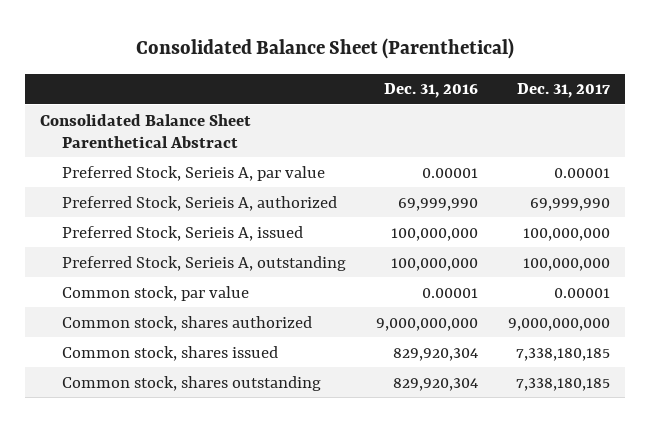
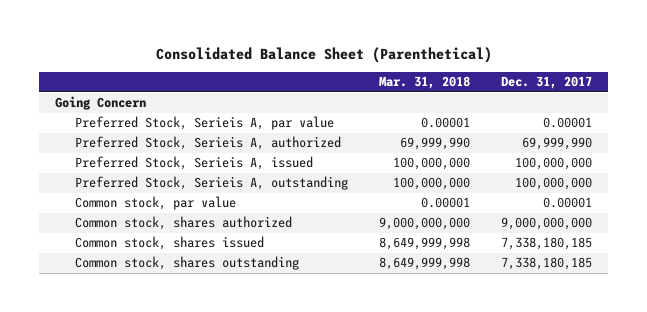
- | Dec. 31, 2016 | Dec. 31, 2017
+ | Mar. 31, 2018 | Dec. 31, 2017
- Consolidated Balance Sheet Parenthetical Abstract
+ Going Concern

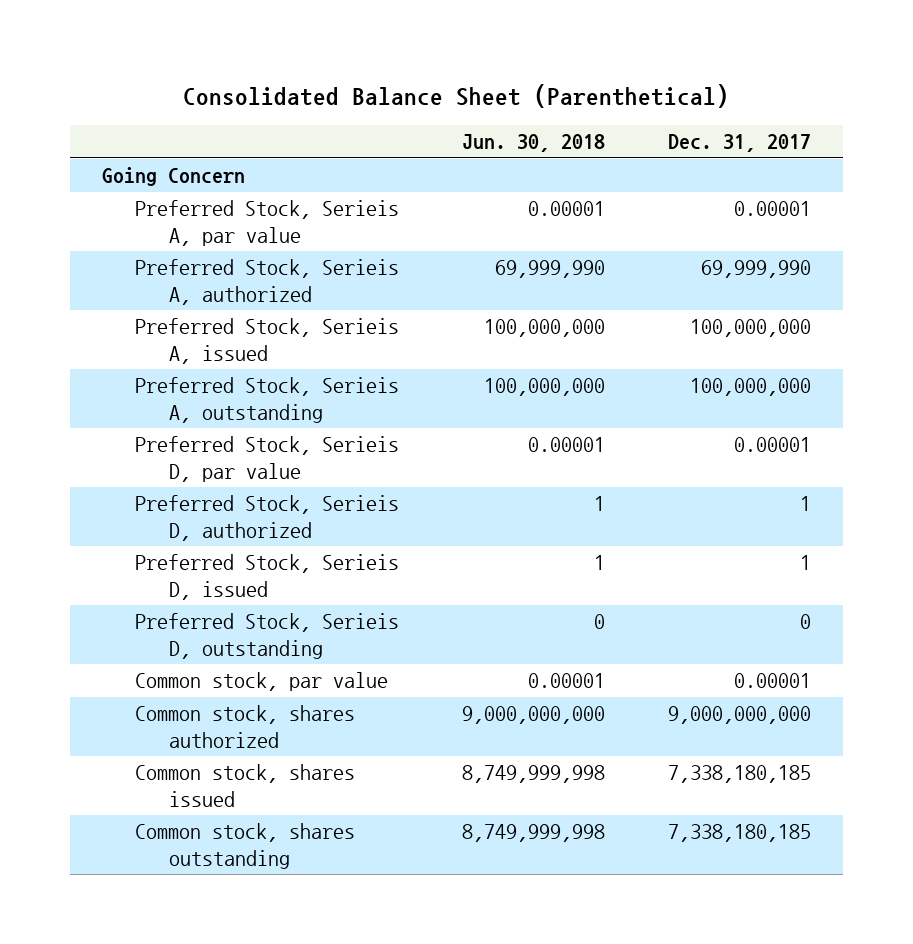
- | Mar. 31, 2018 | Dec. 31, 2017
+ | Jun. 30, 2018 | Dec. 31, 2017
+ Preferred Stock, Serieis D, par value | 0.00001 | 0.00001
+ Preferred Stock, Serieis D, authorized | 1 | 1
+ Preferred Stock, Serieis D, issued | 1 | 1
+ Preferred Stock, Serieis D, outstanding | 0 | 0

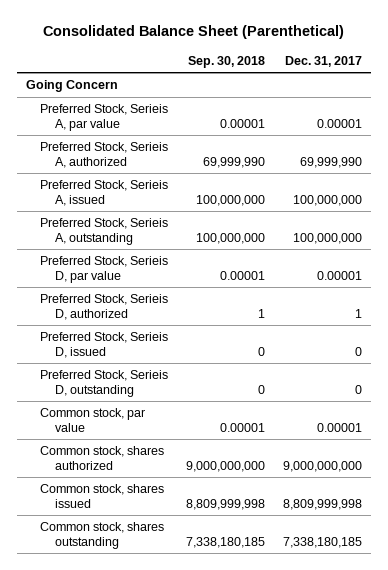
- | Jun. 30, 2018 | Dec. 31, 2017
+ | Sep. 30, 2018 | Dec. 31, 2017
- Preferred Stock, Serieis D, issued | 1 | 1
+ Preferred Stock, Serieis D, issued | 0 | 0
- Common stock, shares issued | 8,749,999,998 | 7,338,180,185
+ Common stock, shares issued | 8,809,999,998 | 8,809,999,998

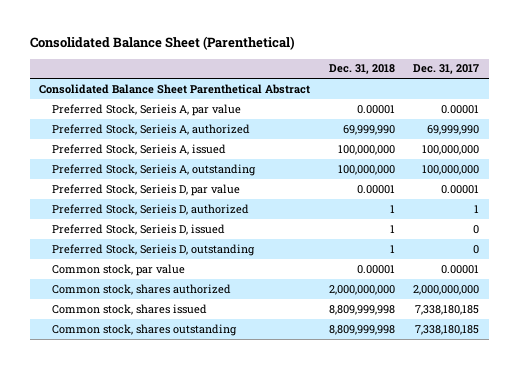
- | Sep. 30, 2018 | Dec. 31, 2017
+ | Dec. 31, 2018 | Dec. 31, 2017
- Going Concern
+ Consolidated Balance Sheet Parenthetical Abstract
- Common stock, shares authorized | 9,000,000,000 | 9,000,000,000
- Common stock, shares issued | 8,809,999,998 | 8,809,999,998
+ Common stock, shares authorized | 2,000,000,000 | 2,000,000,000
+ Common stock, shares issued | 8,809,999,998 | 7,338,180,185

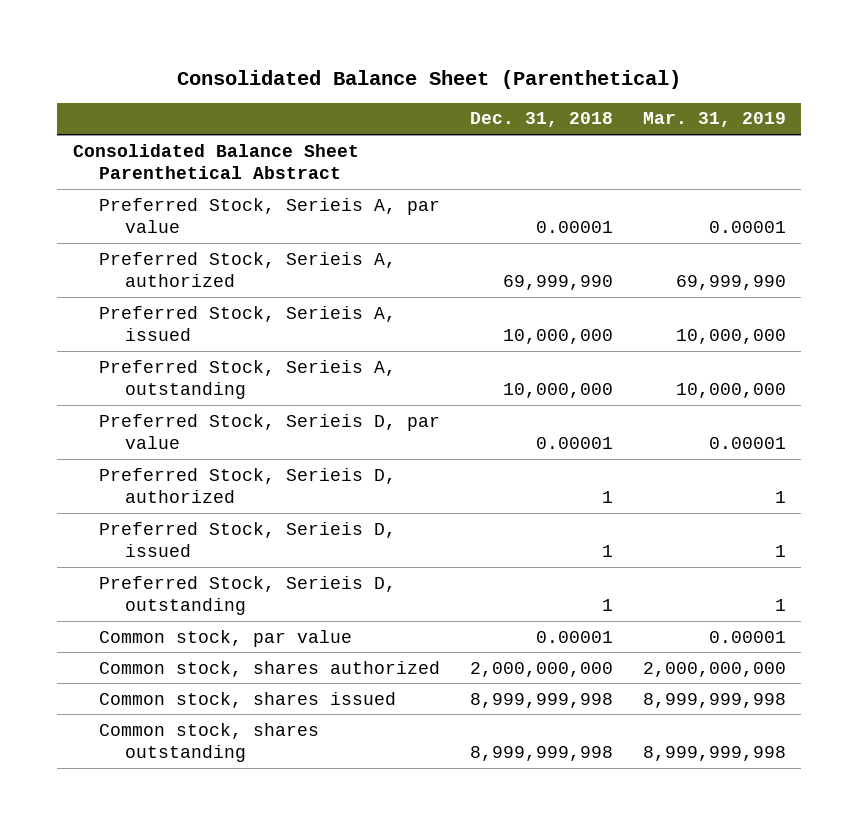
- | Dec. 31, 2018 | Dec. 31, 2017
+ | Dec. 31, 2018 | Mar. 31, 2019
- Preferred Stock, Serieis A, issued | 100,000,000 | 100,000,000
- Preferred Stock, Serieis A, outstanding | 100,000,000 | 100,000,000
+ Preferred Stock, Serieis A, issued | 10,000,000 | 10,000,000
+ Preferred Stock, Serieis A, outstanding | 10,000,000 | 10,000,000
- Common stock, shares issued | 8,809,999,998 | 7,338,180,185
- Common stock, shares outstanding | 8,809,999,998 | 7,338,180,185
+ Common stock, shares issued | 8,999,999,998 | 8,999,999,998
+ Common stock, shares outstanding | 8,999,999,998 | 8,999,999,998

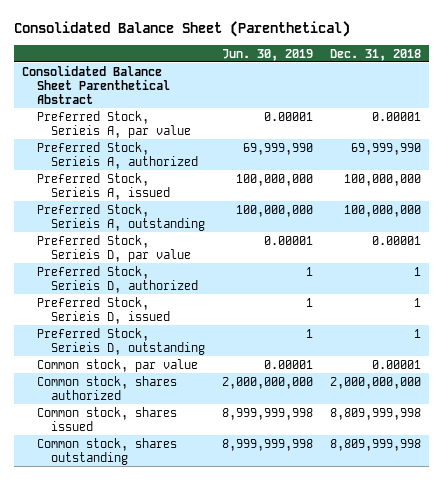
- | Dec. 31, 2018 | Mar. 31, 2019
+ | Jun. 30, 2019 | Dec. 31, 2018
- Preferred Stock, Serieis A, issued | 10,000,000 | 10,000,000
- Preferred Stock, Serieis A, outstanding | 10,000,000 | 10,000,000
+ Preferred Stock, Serieis A, issued | 100,000,000 | 100,000,000
+ Preferred Stock, Serieis A, outstanding | 100,000,000 | 100,000,000
- Common stock, shares issued | 8,999,999,998 | 8,999,999,998
- Common stock, shares outstanding | 8,999,999,998 | 8,999,999,998
+ Common stock, shares issued | 8,999,999,998 | 8,809,999,998
+ Common stock, shares outstanding | 8,999,999,998 | 8,809,999,998

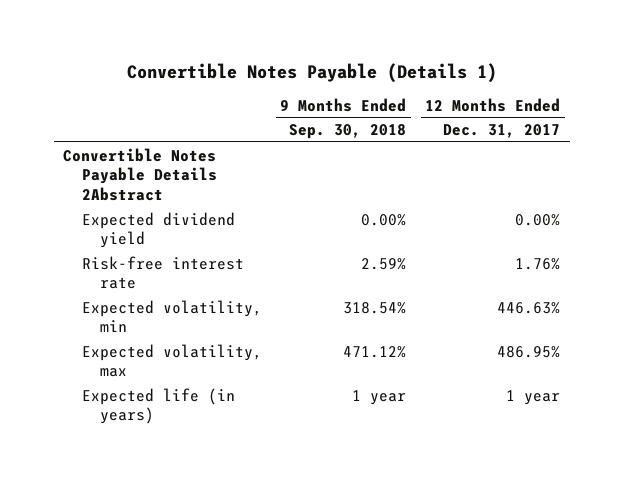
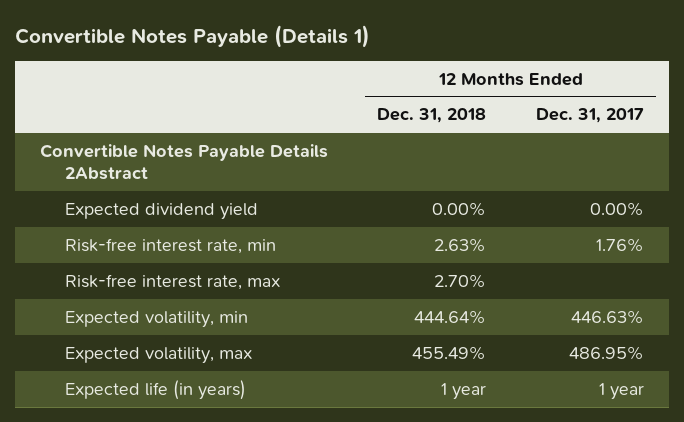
- | 9 Months Ended Sep. 30, 2018 | 12 Months Ended Dec. 31, 2017
+ | 12 Months Ended Dec. 31, 2018 | 12 Months Ended Dec. 31, 2017
- Risk-free interest rate | 2.59% | 1.76%
+ Risk-free interest rate, min | 2.63% | 1.76%
+ Risk-free interest rate, max | 2.70% |

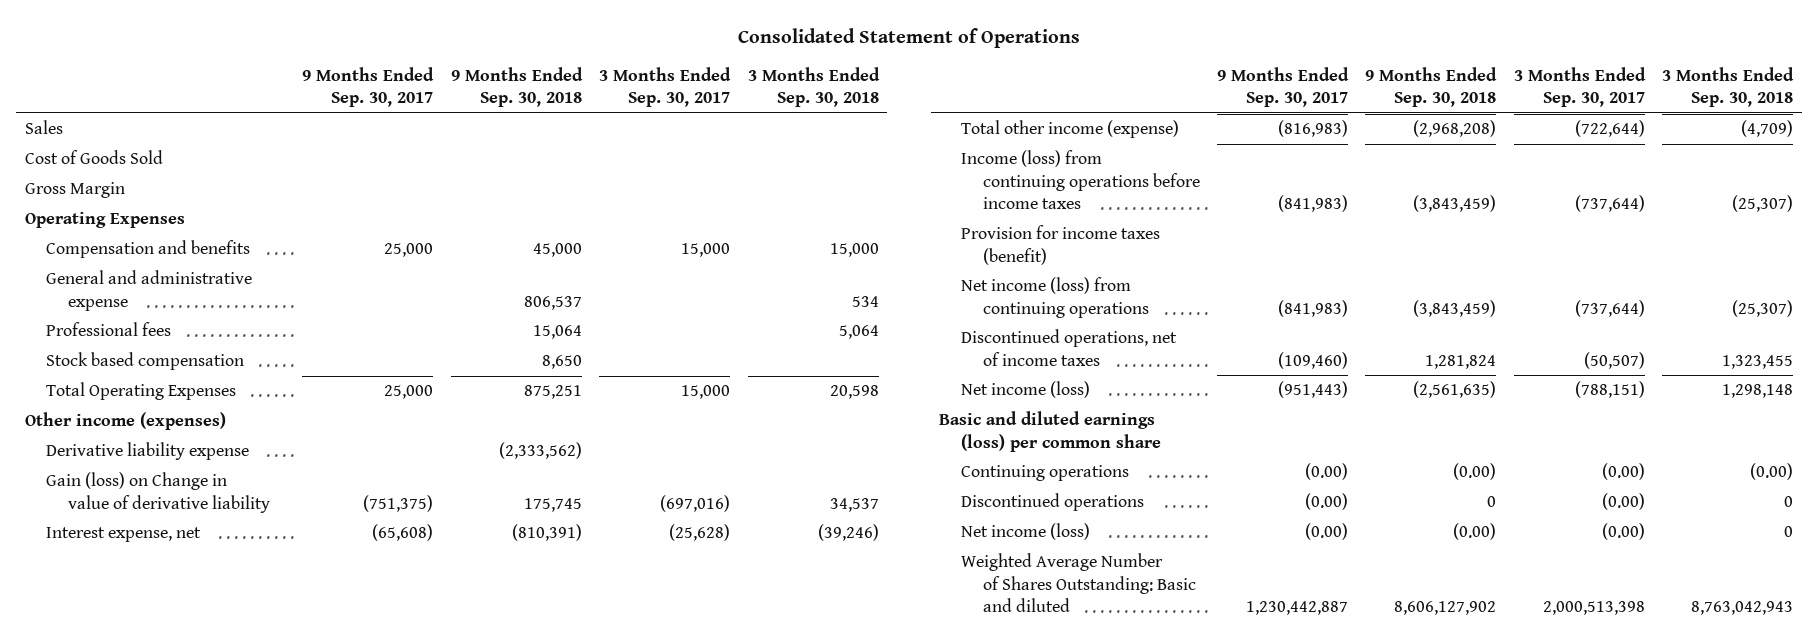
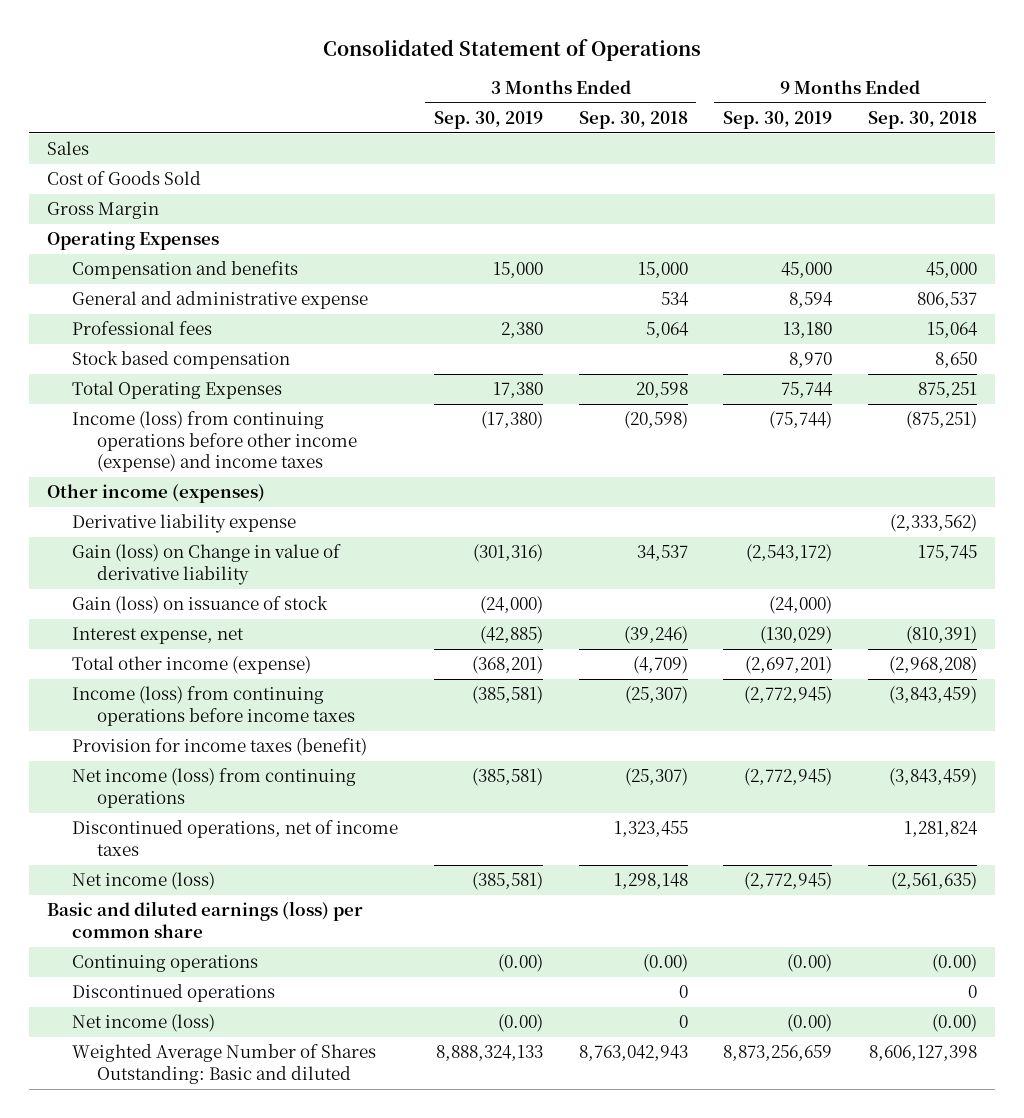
- | 9 Months Ended Sep. 30, 2017 | 9 Months Ended Sep. 30, 2018 | 3 Months Ended Sep. 30, 2017 | 3 Months Ended Sep. 30, 2018
+ | 3 Months Ended Sep. 30, 2019 | 3 Months Ended Sep. 30, 2018 | 9 Months Ended Sep. 30, 2019 | 9 Months Ended Sep. 30, 2018
+ Income (loss) from continuing operations before other income (expense) and income taxes | (17,380) | (20,598) | (75,744) | (875,251)
+ Gain (loss) on issuance of stock | (24,000) | | (24,000) |
- Weighted Average Number of Shares Outstanding: Basic and diluted | 1,230,442,887 | 8,606,127,902 | 2,000,513,398 | 8,763,042,943
+ Weighted Average Number of Shares Outstanding: Basic and diluted | 8,888,324,133 | 8,763,042,943 | 8,873,256,659 | 8,606,127,398

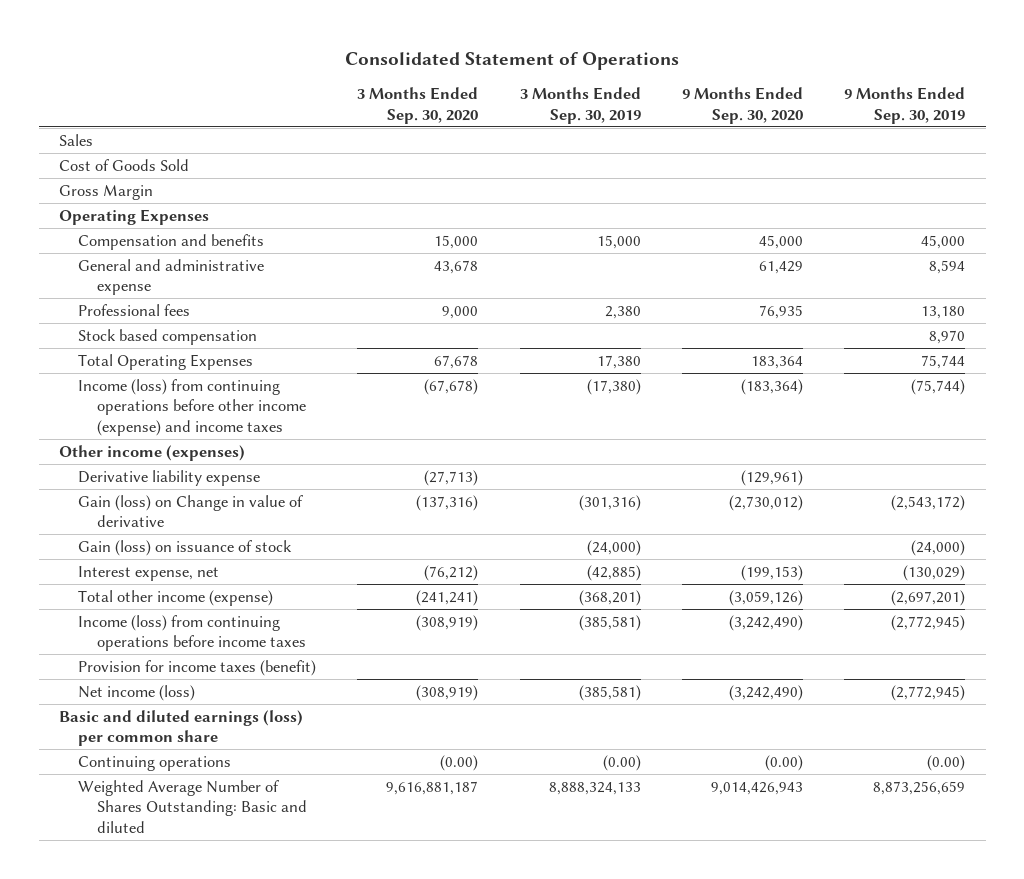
- | 3 Months Ended Sep. 30, 2019 | 3 Months Ended Sep. 30, 2018 | 9 Months Ended Sep. 30, 2019 | 9 Months Ended Sep. 30, 2018
+ | 3 Months Ended Sep. 30, 2020 | 3 Months Ended Sep. 30, 2019 | 9 Months Ended Sep. 30, 2020 | 9 Months Ended Sep. 30, 2019
- Gain (loss) on Change in value of derivative liability | (301,316) | 34,537 | (2,543,172) | 175,745
+ Gain (loss) on Change in value of derivative | (137,316) | (301,316) | (2,730,012) | (2,543,172)
- Net income (loss) from continuing operations | (385,581) | (25,307) | (2,772,945) | (3,843,459)
- Discontinued operations, net of income taxes | | 1,323,455 | | 1,281,824
- Discontinued operations | | 0 | | 0
- Net income (loss) | (0.00) | 0 | (0.00) | (0.00)

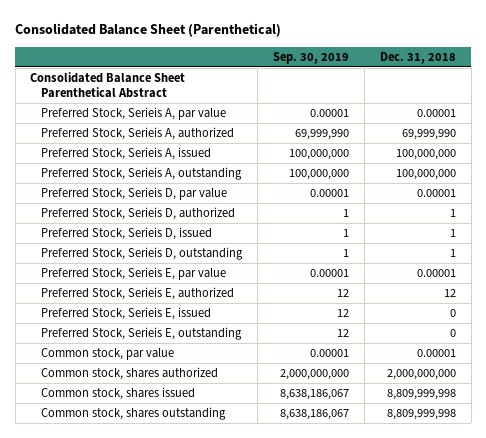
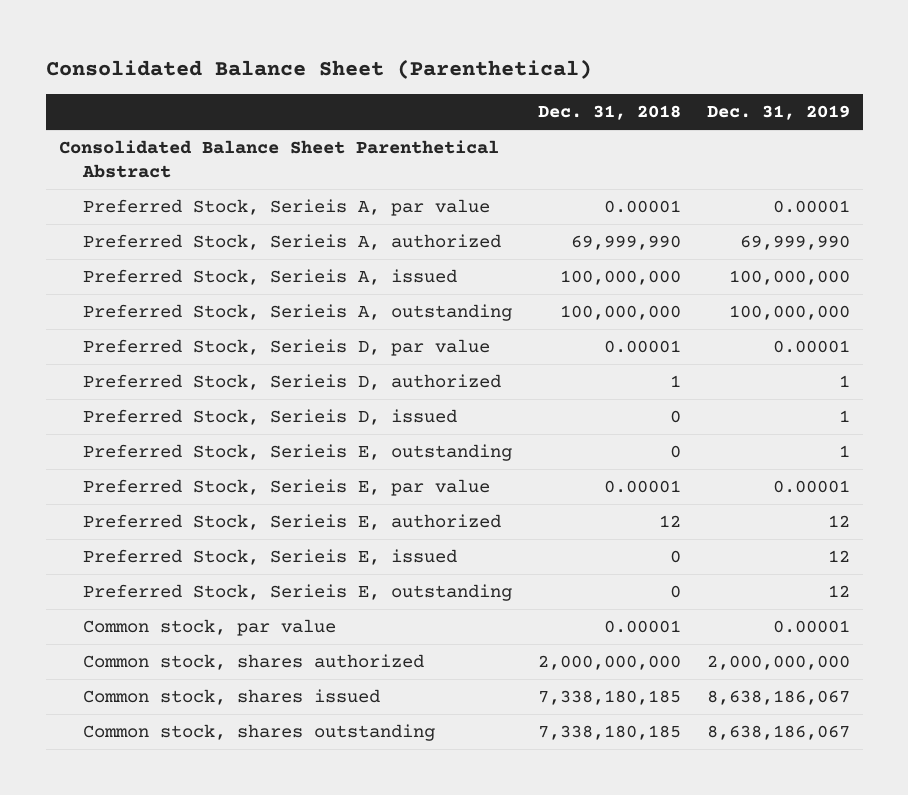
- | Sep. 30, 2019 | Dec. 31, 2018
+ | Dec. 31, 2018 | Dec. 31, 2019
- Preferred Stock, Serieis D, issued | 1 | 1
- Preferred Stock, Serieis D, outstanding | 1 | 1
+ Preferred Stock, Serieis D, issued | 0 | 1
+ Preferred Stock, Serieis E, outstanding | 0 | 1
- Common stock, shares issued | 8,638,186,067 | 8,809,999,998
- Common stock, shares outstanding | 8,638,186,067 | 8,809,999,998
+ Common stock, shares issued | 7,338,180,185 | 8,638,186,067
+ Common stock, shares outstanding | 7,338,180,185 | 8,638,186,067

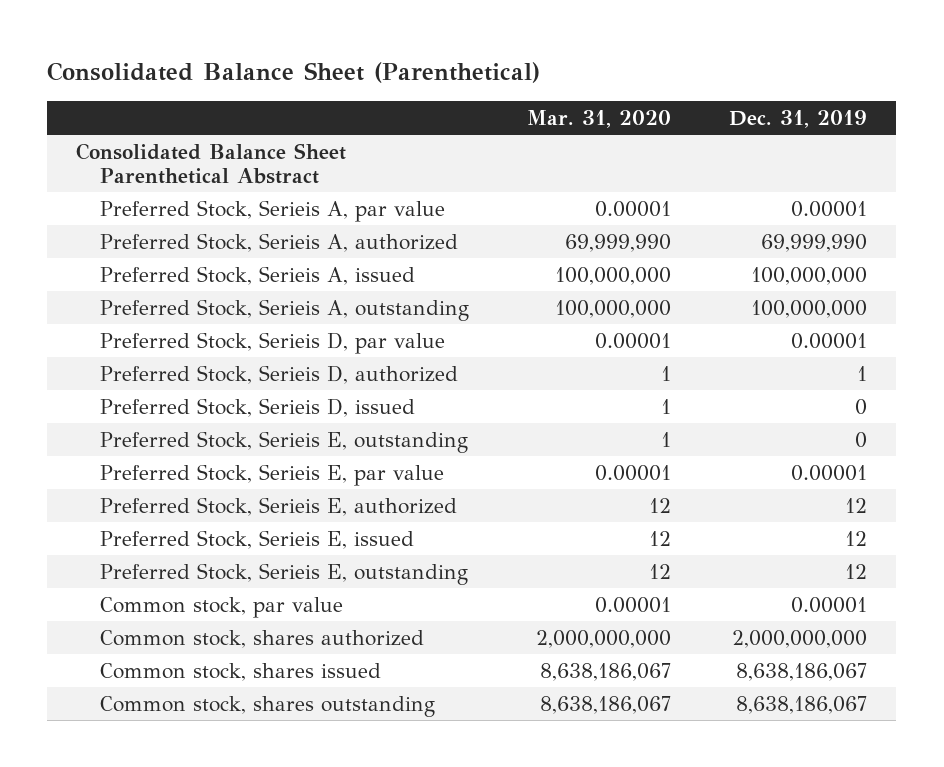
- | Dec. 31, 2018 | Dec. 31, 2019
+ | Mar. 31, 2020 | Dec. 31, 2019
- Preferred Stock, Serieis D, issued | 0 | 1
- Preferred Stock, Serieis E, outstanding | 0 | 1
+ Preferred Stock, Serieis D, issued | 1 | 0
+ Preferred Stock, Serieis E, outstanding | 1 | 0

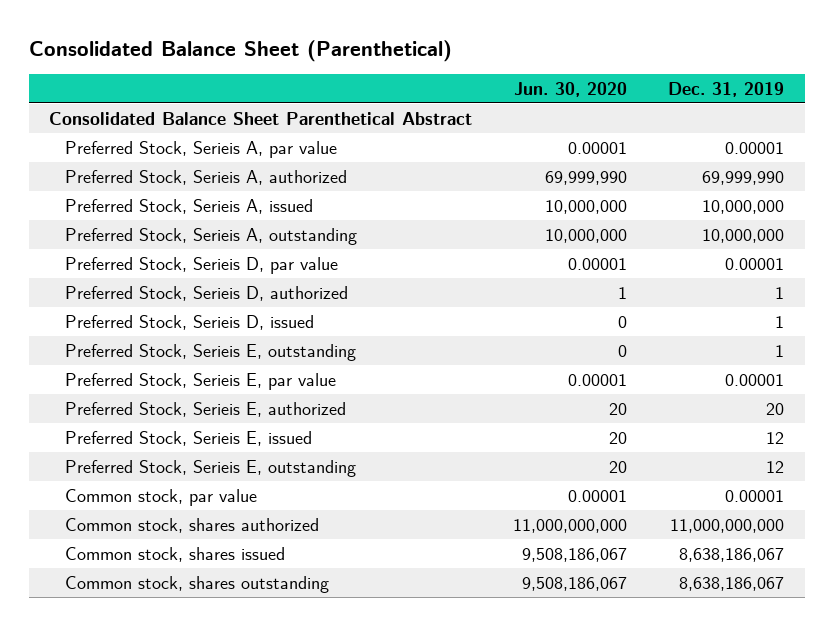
- | Mar. 31, 2020 | Dec. 31, 2019
+ | Jun. 30, 2020 | Dec. 31, 2019
- Preferred Stock, Serieis A, issued | 100,000,000 | 100,000,000
- Preferred Stock, Serieis A, outstanding | 100,000,000 | 100,000,000
+ Preferred Stock, Serieis A, issued | 10,000,000 | 10,000,000
+ Preferred Stock, Serieis A, outstanding | 10,000,000 | 10,000,000
- Preferred Stock, Serieis D, issued | 1 | 0
- Preferred Stock, Serieis E, outstanding | 1 | 0
+ Preferred Stock, Serieis D, issued | 0 | 1
+ Preferred Stock, Serieis E, outstanding | 0 | 1
- Preferred Stock, Serieis E, authorized | 12 | 12
+ Preferred Stock, Serieis E, authorized | 20 | 20
- Common stock, shares authorized | 2,000,000,000 | 2,000,000,000
+ Common stock, shares authorized | 11,000,000,000 | 11,000,000,000

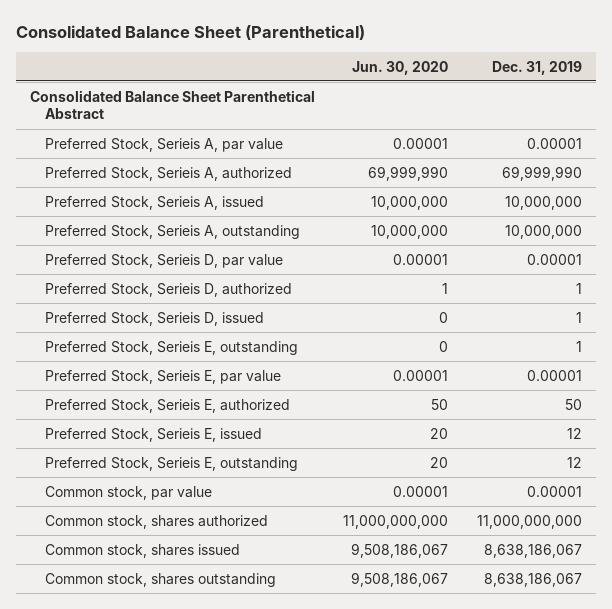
- Preferred Stock, Serieis E, authorized | 20 | 20
+ Preferred Stock, Serieis E, authorized | 50 | 50

